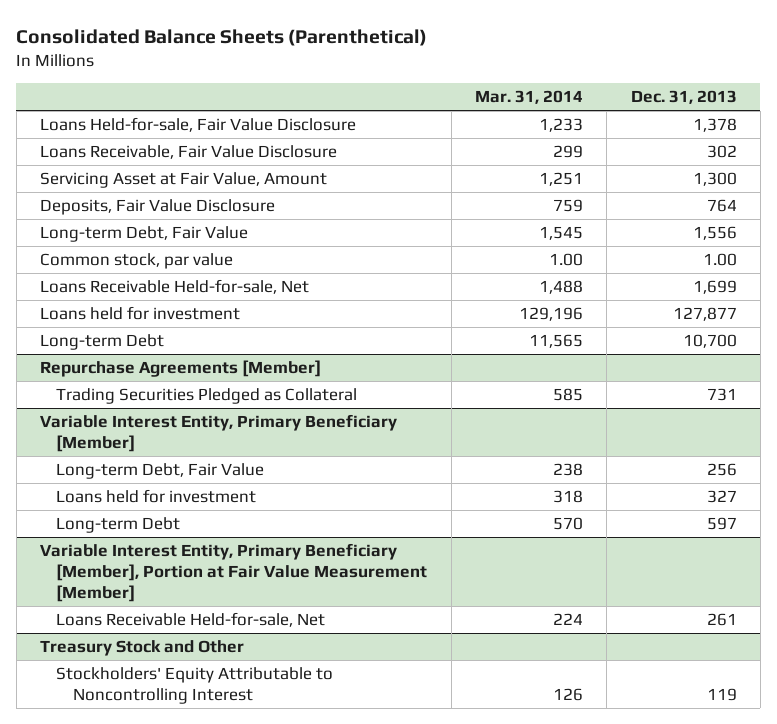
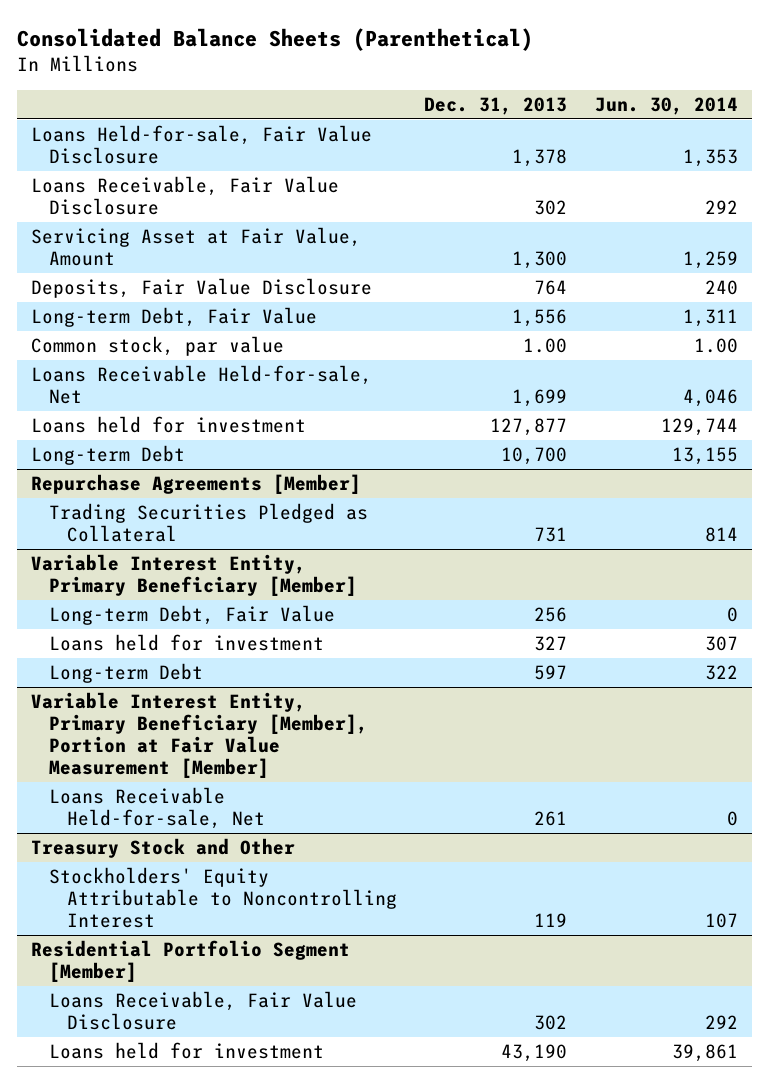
- | Mar. 31, 2014 | Dec. 31, 2013
+ | Dec. 31, 2013 | Jun. 30, 2014
+ Residential Portfolio Segment [Member]
+ Loans Receivable, Fair Value Disclosure | 302 | 292
+ Loans held for investment | 43,190 | 39,861

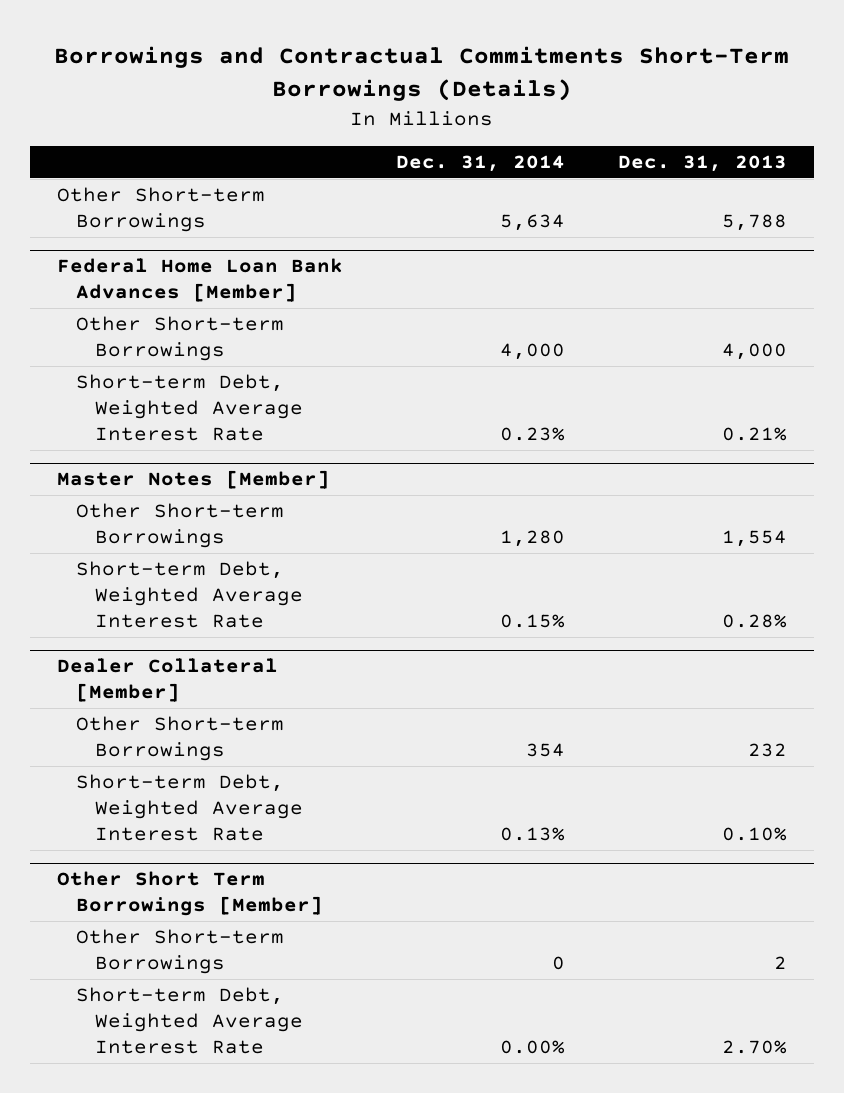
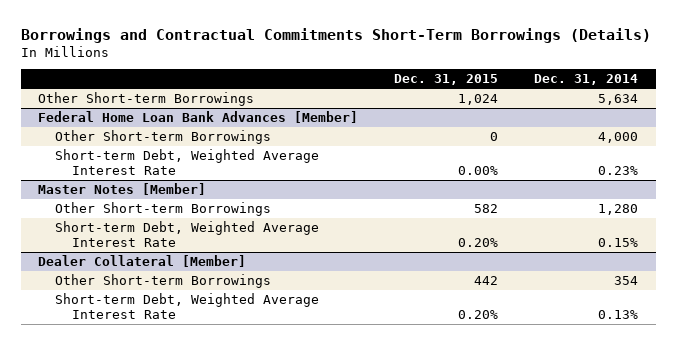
- | Dec. 31, 2014 | Dec. 31, 2013
+ | Dec. 31, 2015 | Dec. 31, 2014
- Other Short Term Borrowings [Member]
- Other Short-term Borrowings | 0 | 2
- Short-term Debt, Weighted Average Interest Rate | 0.00% | 2.70%

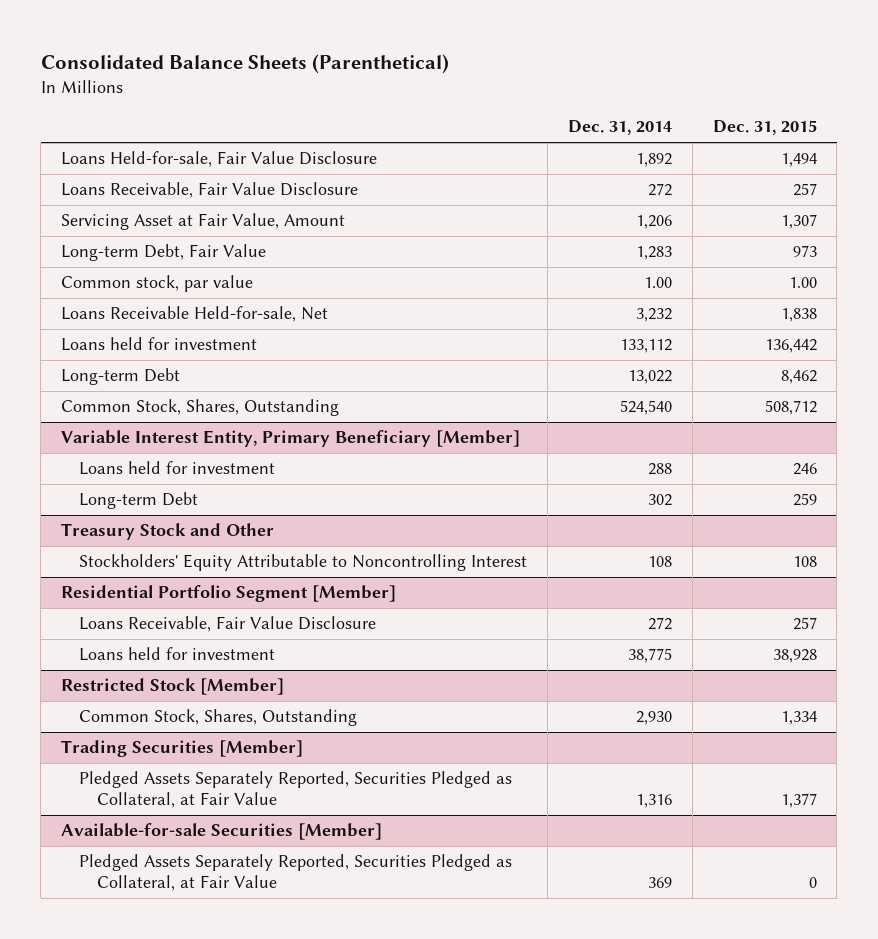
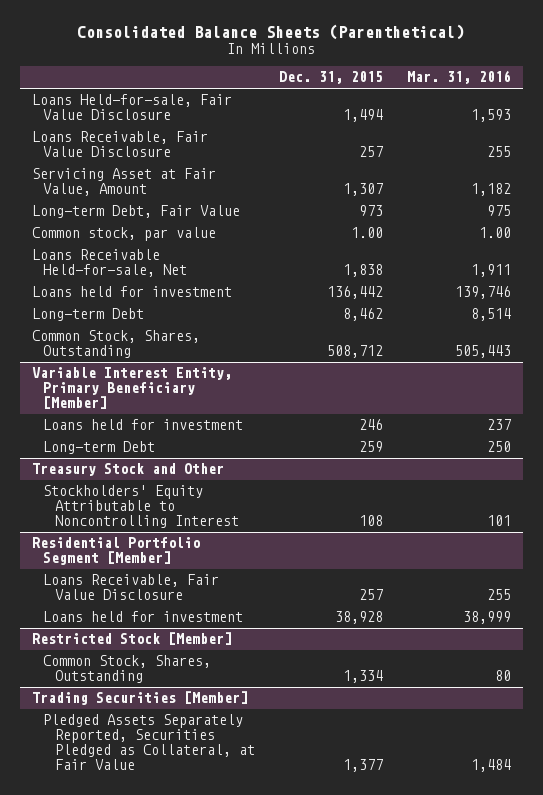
- | Dec. 31, 2014 | Dec. 31, 2015
+ | Dec. 31, 2015 | Mar. 31, 2016
- Available-for-sale Securities [Member]
- Pledged Assets Separately Reported, Securities Pledged as Collateral, at Fair Value | 369 | 0

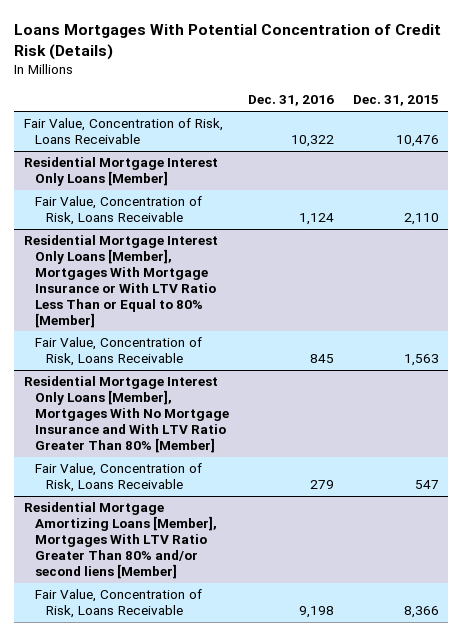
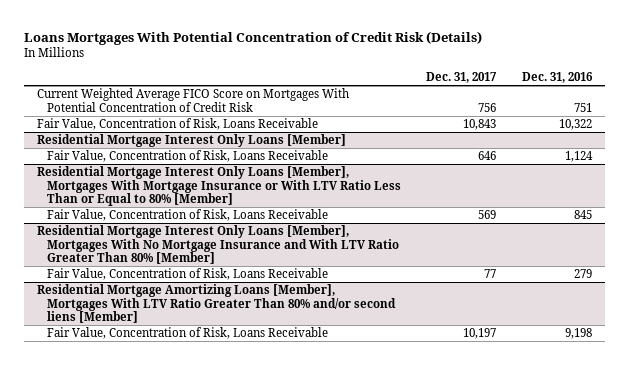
- | Dec. 31, 2016 | Dec. 31, 2015
+ | Dec. 31, 2017 | Dec. 31, 2016
+ Current Weighted Average FICO Score on Mortgages With Potential Concentration of Credit Risk | 756 | 751

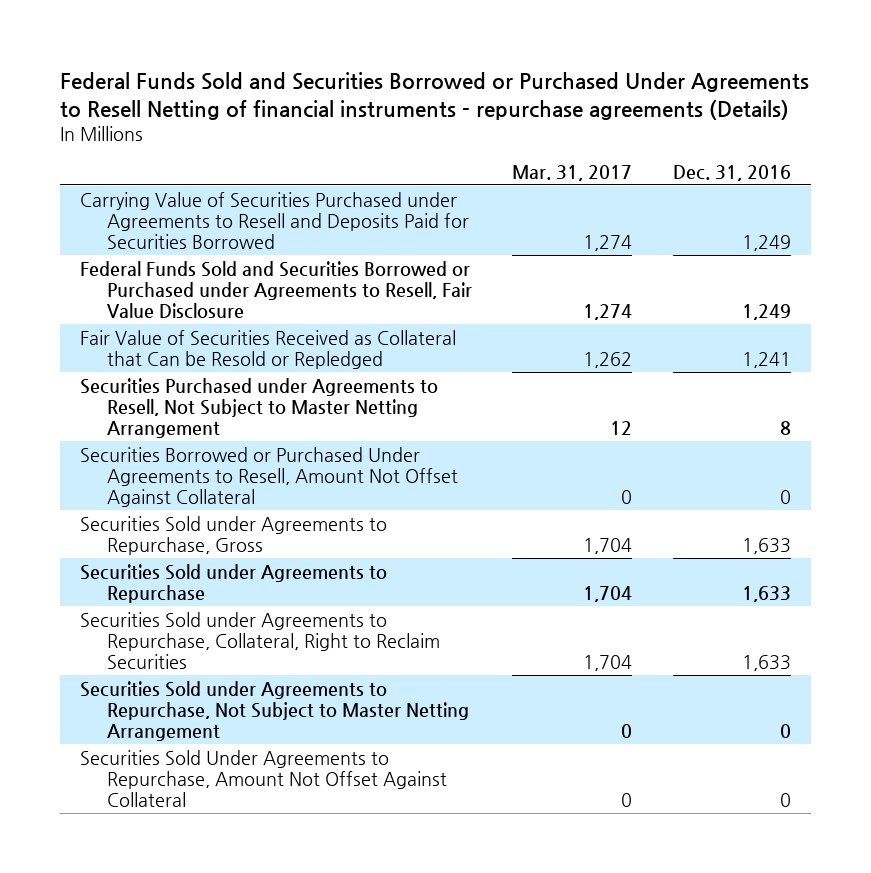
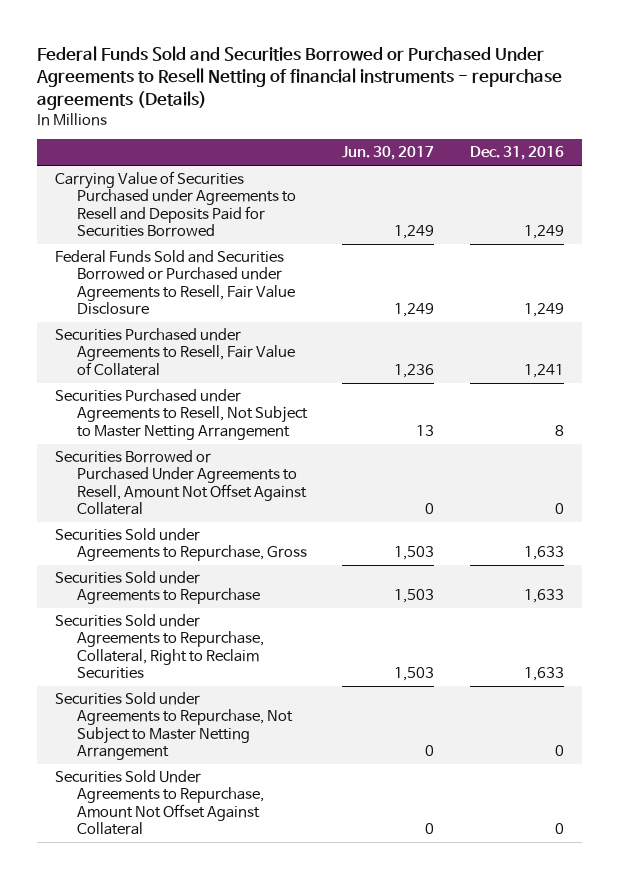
- | Mar. 31, 2017 | Dec. 31, 2016
+ | Jun. 30, 2017 | Dec. 31, 2016
- Fair Value of Securities Received as Collateral that Can be Resold or Repledged | 1,262 | 1,241
+ Securities Purchased under Agreements to Resell, Fair Value of Collateral | 1,236 | 1,241

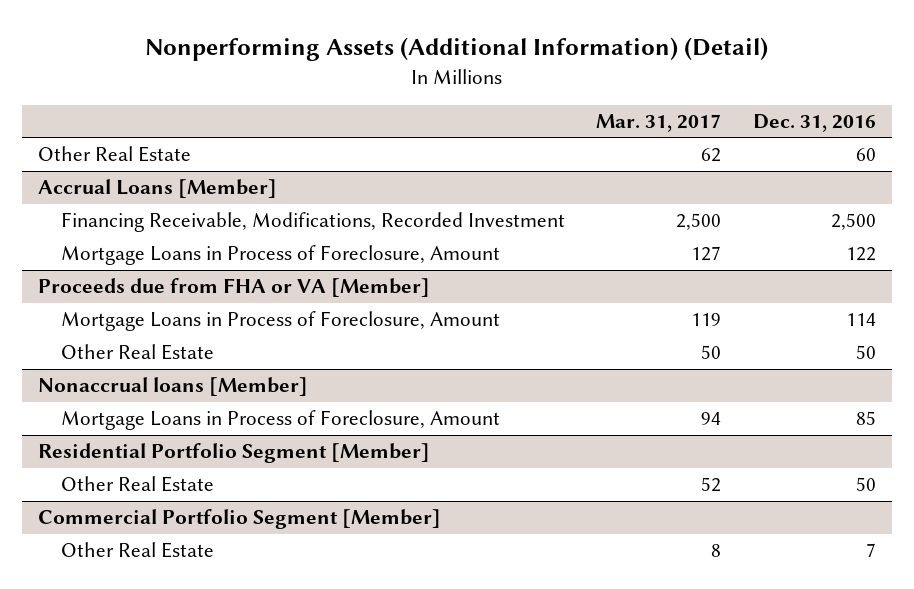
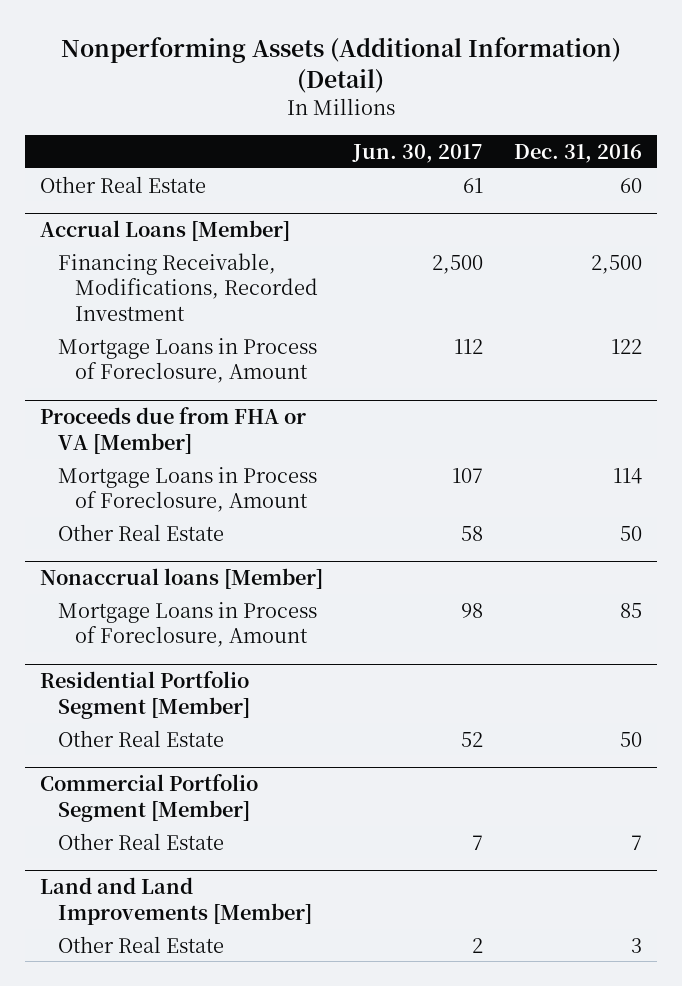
- | Mar. 31, 2017 | Dec. 31, 2016
+ | Jun. 30, 2017 | Dec. 31, 2016
+ Land and Land Improvements [Member]
+ Other Real Estate | 2 | 3

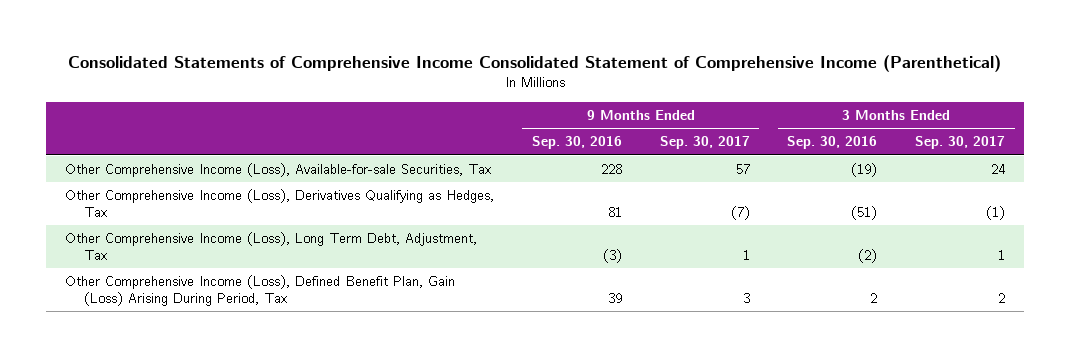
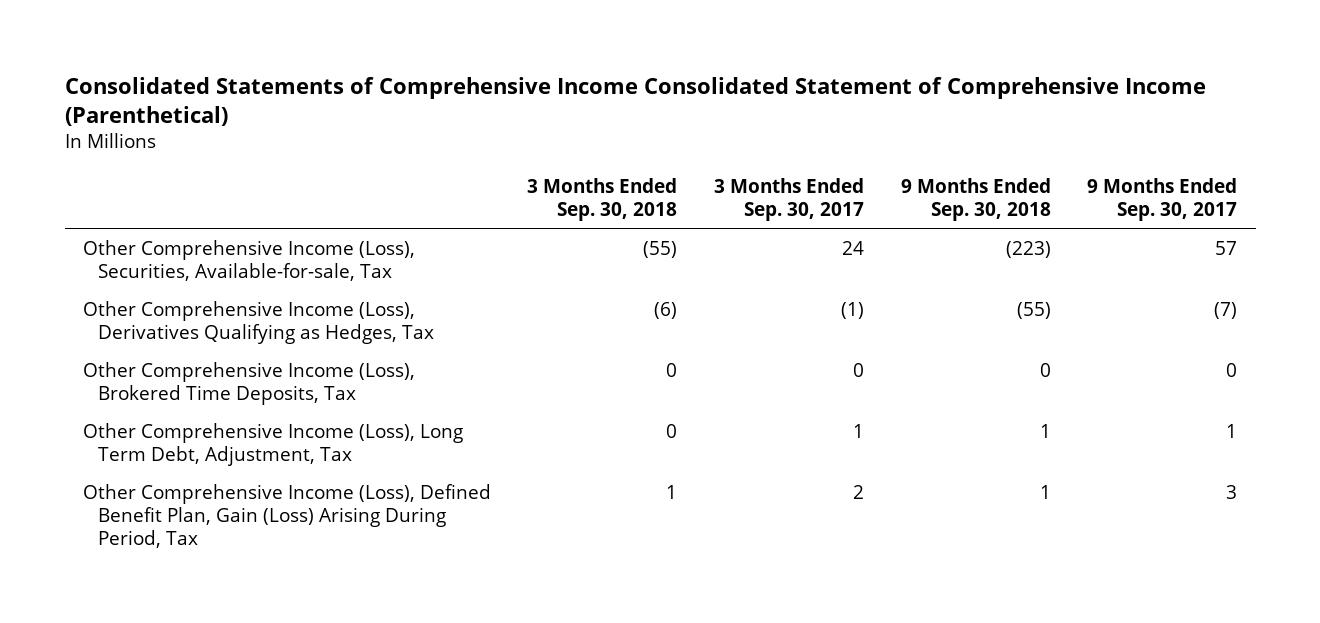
- | 9 Months Ended Sep. 30, 2016 | 9 Months Ended Sep. 30, 2017 | 3 Months Ended Sep. 30, 2016 | 3 Months Ended Sep. 30, 2017
+ | 3 Months Ended Sep. 30, 2018 | 3 Months Ended Sep. 30, 2017 | 9 Months Ended Sep. 30, 2018 | 9 Months Ended Sep. 30, 2017
- Other Comprehensive Income (Loss), Available-for-sale Securities, Tax | 228 | 57 | (19) | 24
+ Other Comprehensive Income (Loss), Securities, Available-for-sale, Tax | (55) | 24 | (223) | 57
+ Other Comprehensive Income (Loss), Brokered Time Deposits, Tax | 0 | 0 | 0 | 0

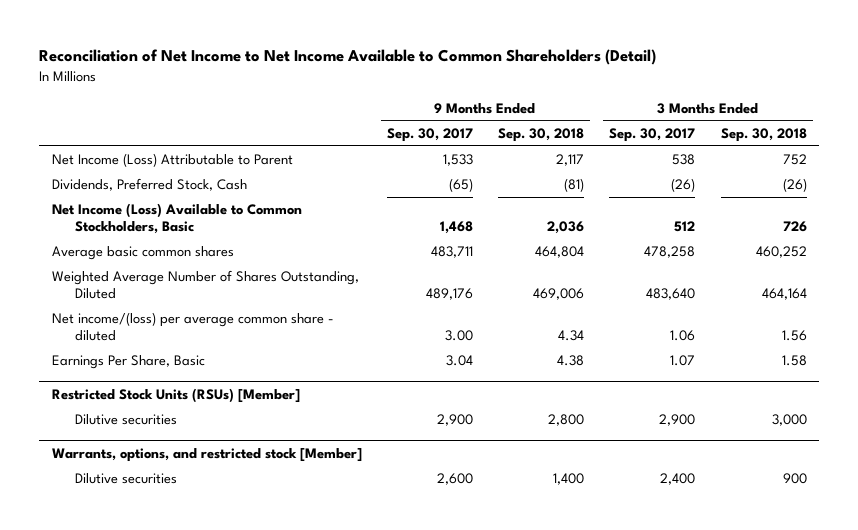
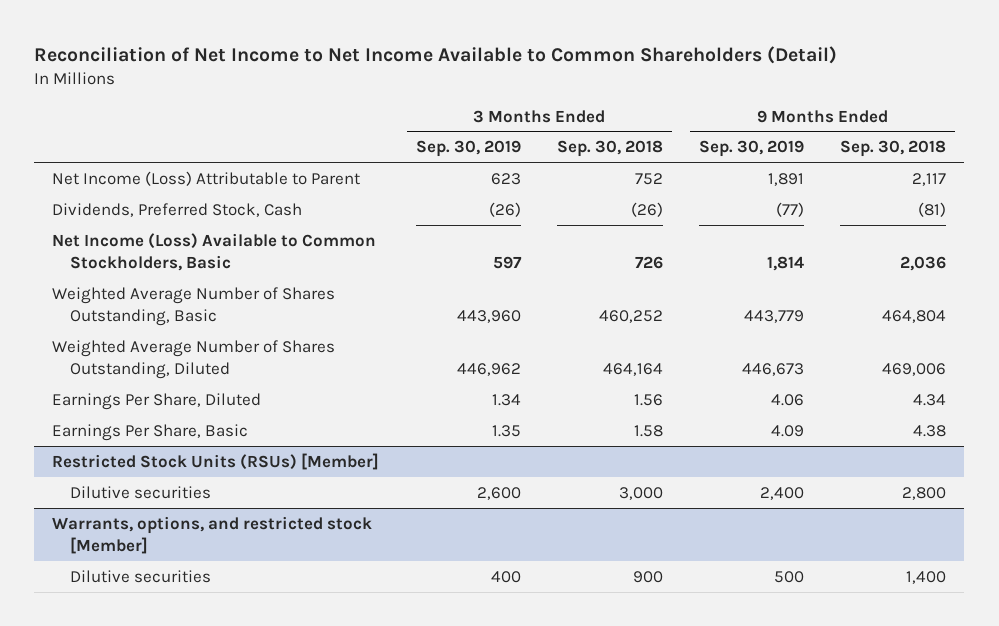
- | 9 Months Ended Sep. 30, 2017 | 9 Months Ended Sep. 30, 2018 | 3 Months Ended Sep. 30, 2017 | 3 Months Ended Sep. 30, 2018
+ | 3 Months Ended Sep. 30, 2019 | 3 Months Ended Sep. 30, 2018 | 9 Months Ended Sep. 30, 2019 | 9 Months Ended Sep. 30, 2018
- Average basic common shares | 483,711 | 464,804 | 478,258 | 460,252
+ Weighted Average Number of Shares Outstanding, Basic | 443,960 | 460,252 | 443,779 | 464,804
- Net income/(loss) per average common share - diluted | 3.00 | 4.34 | 1.06 | 1.56
+ Earnings Per Share, Diluted | 1.34 | 1.56 | 4.06 | 4.34

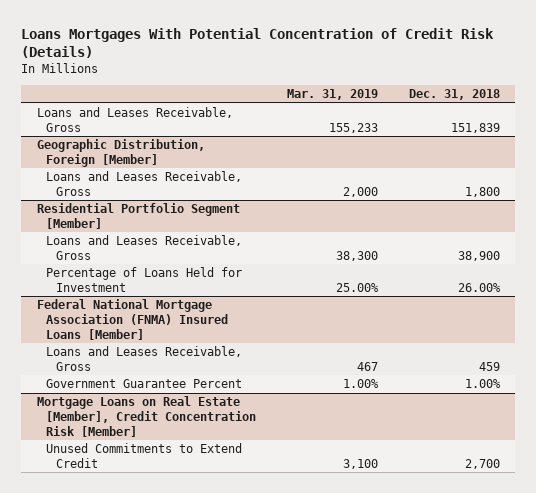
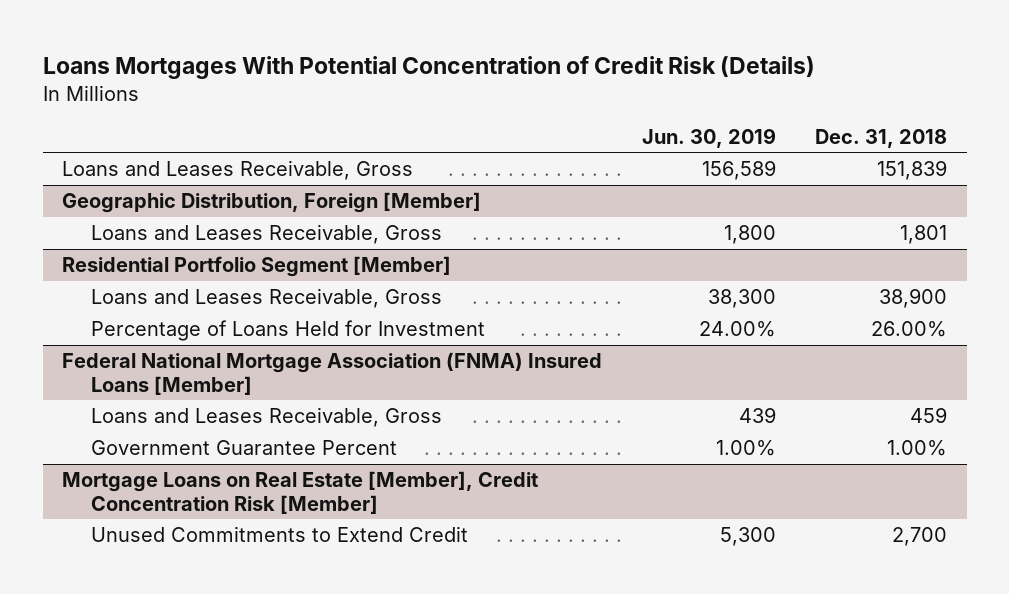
- | Mar. 31, 2019 | Dec. 31, 2018
+ | Jun. 30, 2019 | Dec. 31, 2018
@ Geographic Distribution, Foreign [Member]
- Loans and Leases Receivable, Gross | 2,000 | 1,800
+ Loans and Leases Receivable, Gross | 1,800 | 1,801

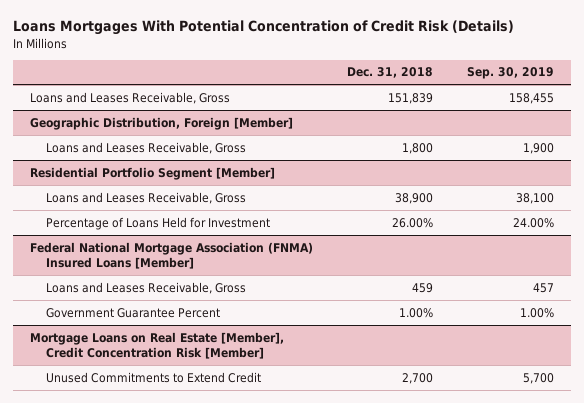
- | Jun. 30, 2019 | Dec. 31, 2018
+ | Dec. 31, 2018 | Sep. 30, 2019
@ Geographic Distribution, Foreign [Member]
- Loans and Leases Receivable, Gross | 1,800 | 1,801
+ Loans and Leases Receivable, Gross | 1,800 | 1,900

